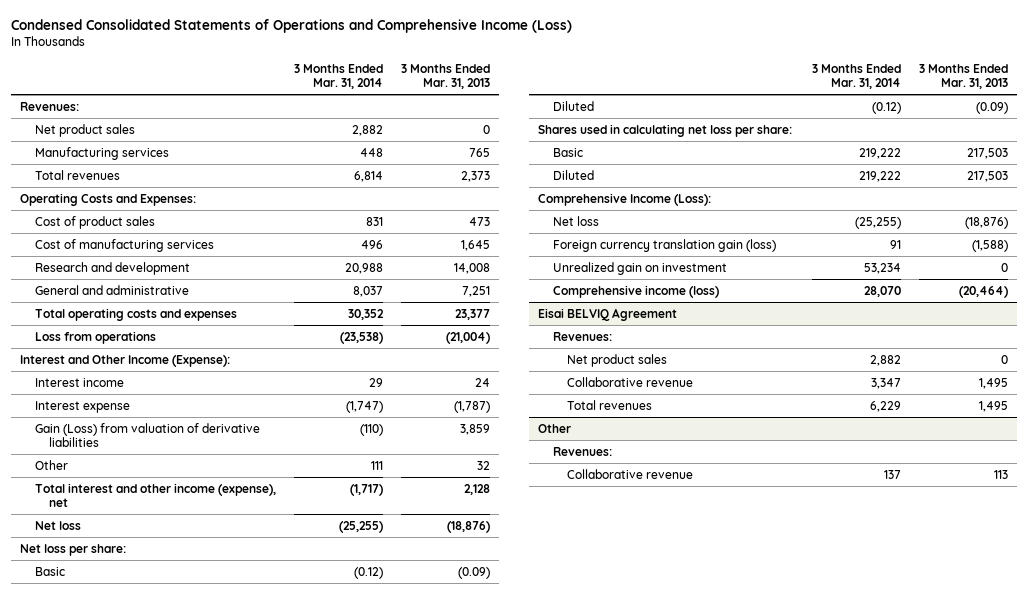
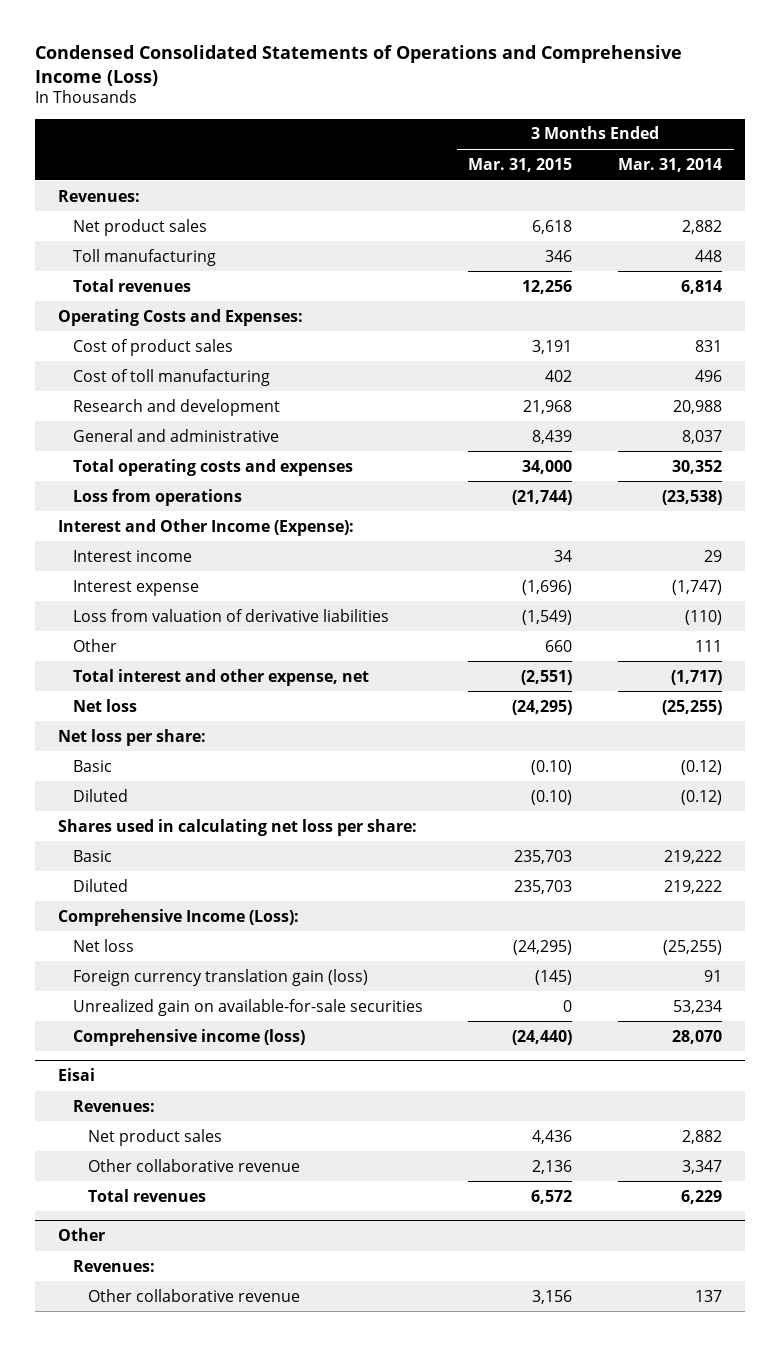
- | 3 Months Ended Mar. 31, 2014 | 3 Months Ended Mar. 31, 2013
+ | 3 Months Ended Mar. 31, 2015 | 3 Months Ended Mar. 31, 2014
- Manufacturing services | 448 | 765
+ Toll manufacturing | 346 | 448
- Cost of manufacturing services | 496 | 1,645
+ Cost of toll manufacturing | 402 | 496
- Gain (Loss) from valuation of derivative liabilities | (110) | 3,859
+ Loss from valuation of derivative liabilities | (1,549) | (110)
- Total interest and other income (expense), net | (1,717) | 2,128
+ Total interest and other expense, net | (2,551) | (1,717)
- Unrealized gain on investment | 53,234 | 0
+ Unrealized gain on available-for-sale securities | 0 | 53,234
- Eisai BELVIQ Agreement
+ Eisai
- Collaborative revenue | 3,347 | 1,495
+ Other collaborative revenue | 2,136 | 3,347
@ Other
- Collaborative revenue | 137 | 113
+ Other collaborative revenue | 3,156 | 137

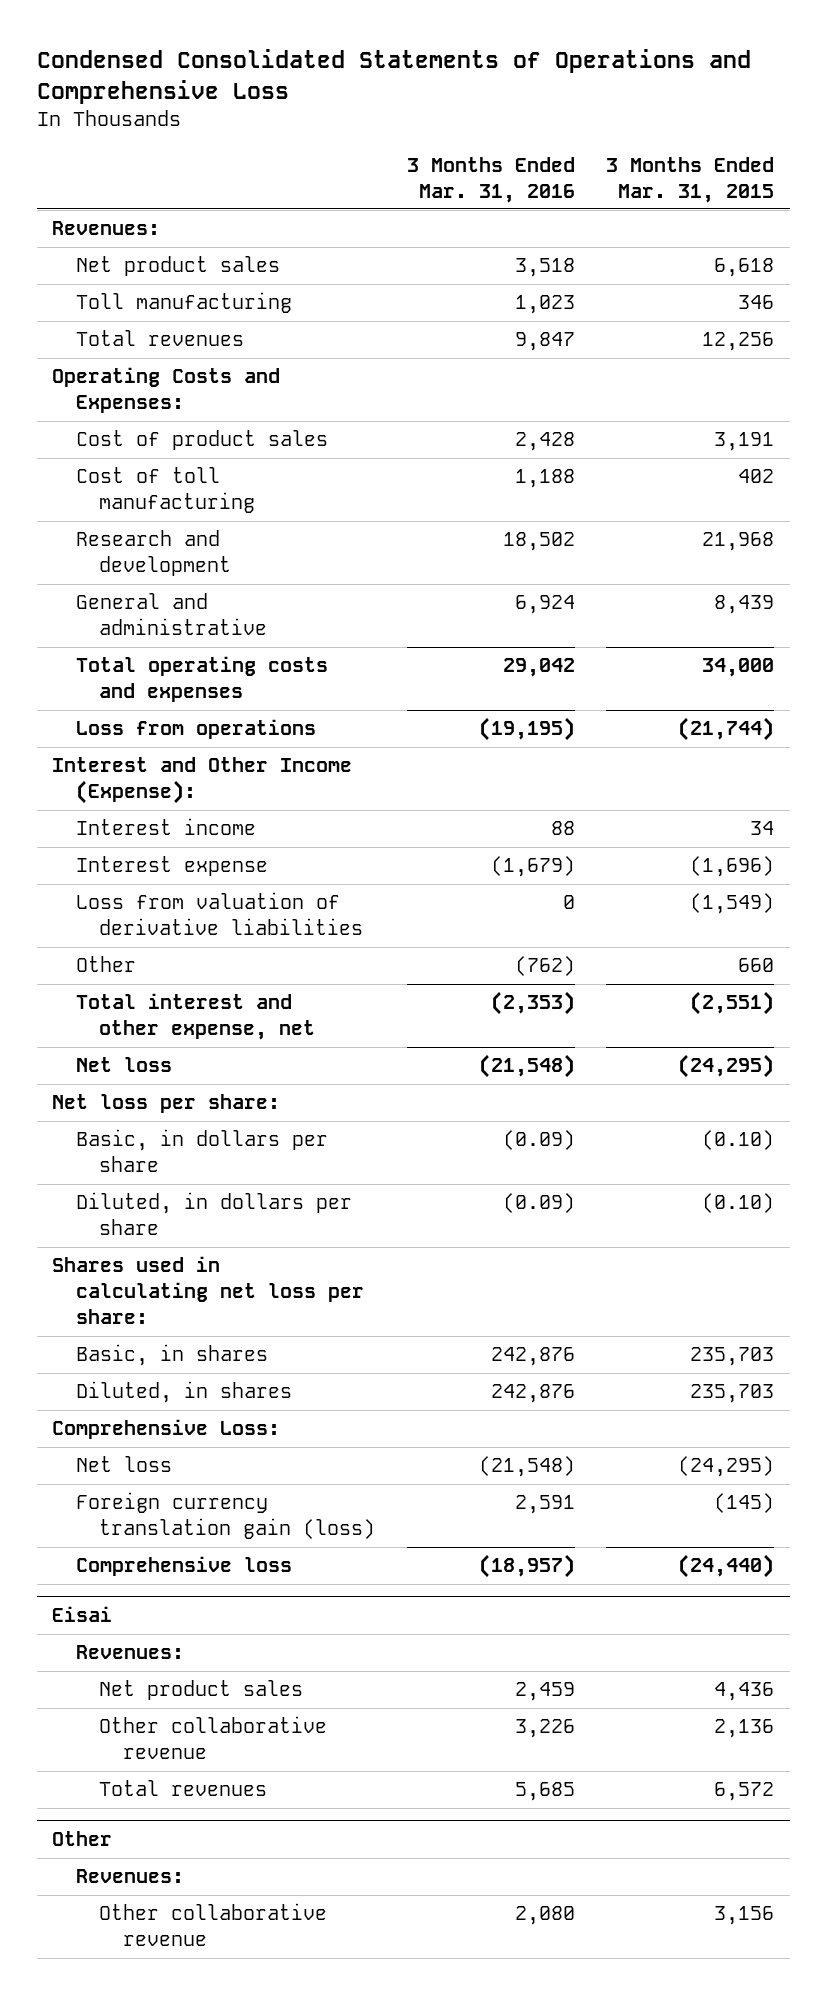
- Condensed Consolidated Statements of Operations and Comprehensive Income (Loss)
+ Condensed Consolidated Statements of Operations and Comprehensive Loss
- | 3 Months Ended Mar. 31, 2015 | 3 Months Ended Mar. 31, 2014
+ | 3 Months Ended Mar. 31, 2016 | 3 Months Ended Mar. 31, 2015
- Basic | (0.10) | (0.12)
- Diluted | (0.10) | (0.12)
+ Basic, in dollars per share | (0.09) | (0.10)
+ Diluted, in dollars per share | (0.09) | (0.10)
- Basic | 235,703 | 219,222
- Diluted | 235,703 | 219,222
- Comprehensive Income (Loss):
+ Basic, in shares | 242,876 | 235,703
+ Diluted, in shares | 242,876 | 235,703
+ Comprehensive Loss:
- Unrealized gain on available-for-sale securities | 0 | 53,234
- Comprehensive income (loss) | (24,440) | 28,070
+ Comprehensive loss | (18,957) | (24,440)

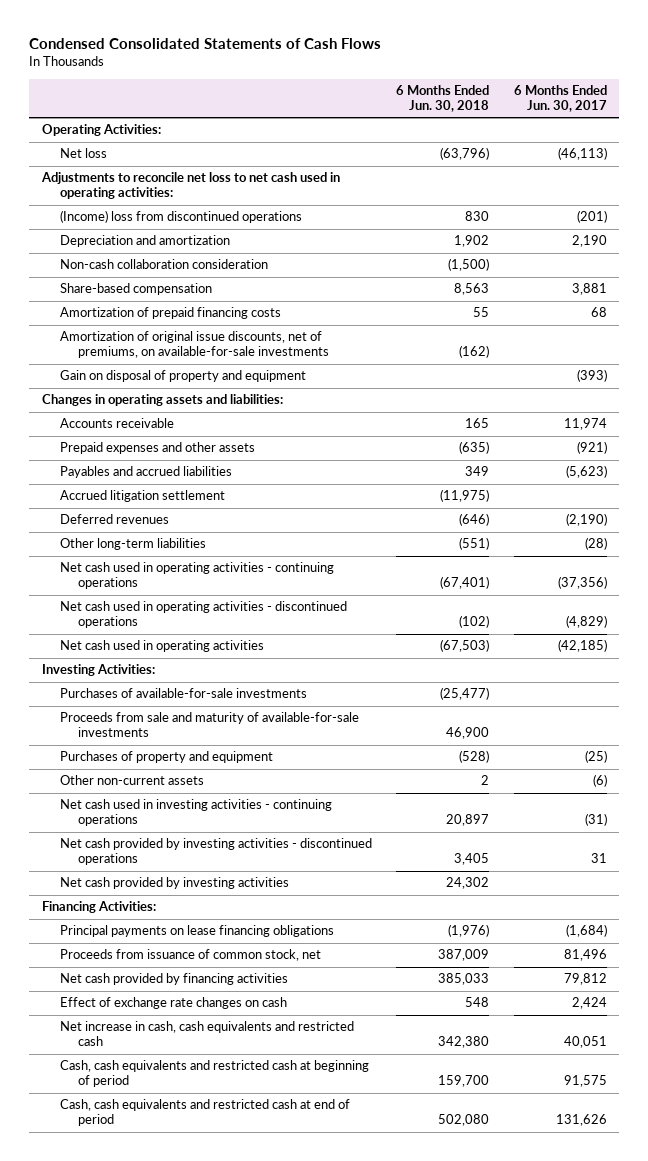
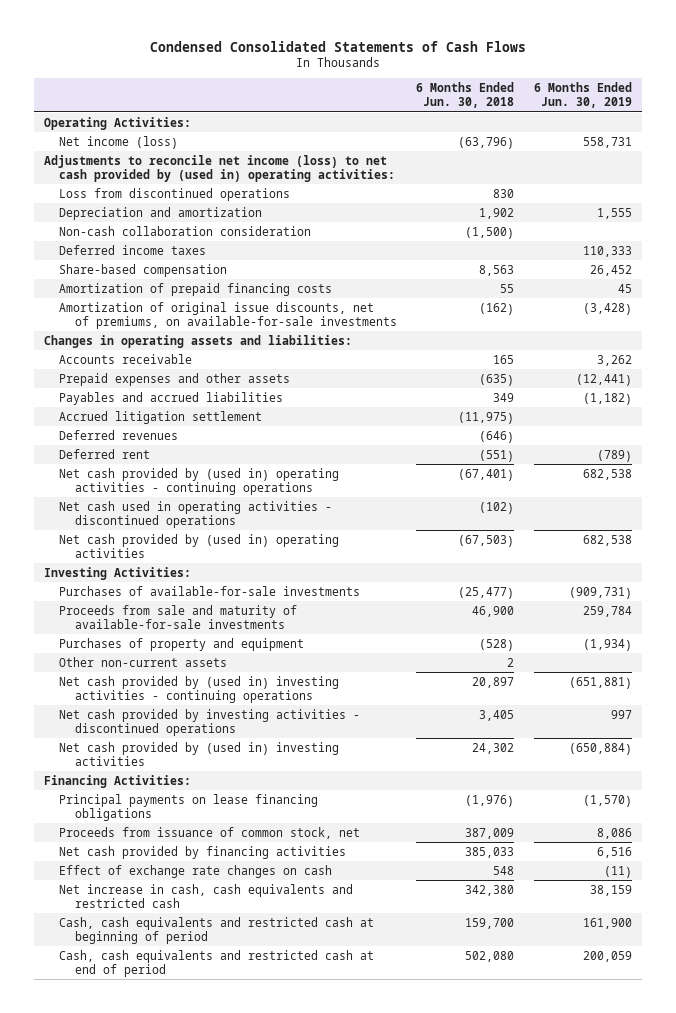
- | 6 Months Ended Jun. 30, 2018 | 6 Months Ended Jun. 30, 2017
+ | 6 Months Ended Jun. 30, 2018 | 6 Months Ended Jun. 30, 2019
- Net loss | (63,796) | (46,113)
- Adjustments to reconcile net loss to net cash used in operating activities:
- (Income) loss from discontinued operations | 830 | (201)
+ Net income (loss) | (63,796) | 558,731
+ Adjustments to reconcile net income (loss) to net cash provided by (used in) operating activities:
+ Loss from discontinued operations | 830 |
+ Deferred income taxes | | 110,333
- Gain on disposal of property and equipment | | (393)
- Other long-term liabilities | (551) | (28)
- Net cash used in operating activities - continuing operations | (67,401) | (37,356)
+ Deferred rent | (551) | (789)
+ Net cash provided by (used in) operating activities - continuing operations | (67,401) | 682,538
- Net cash used in operating activities | (67,503) | (42,185)
+ Net cash provided by (used in) operating activities | (67,503) | 682,538
- Net cash used in investing activities - continuing operations | 20,897 | (31)
+ Net cash provided by (used in) investing activities - continuing operations | 20,897 | (651,881)
- Net cash provided by investing activities | 24,302 |
+ Net cash provided by (used in) investing activities | 24,302 | (650,884)

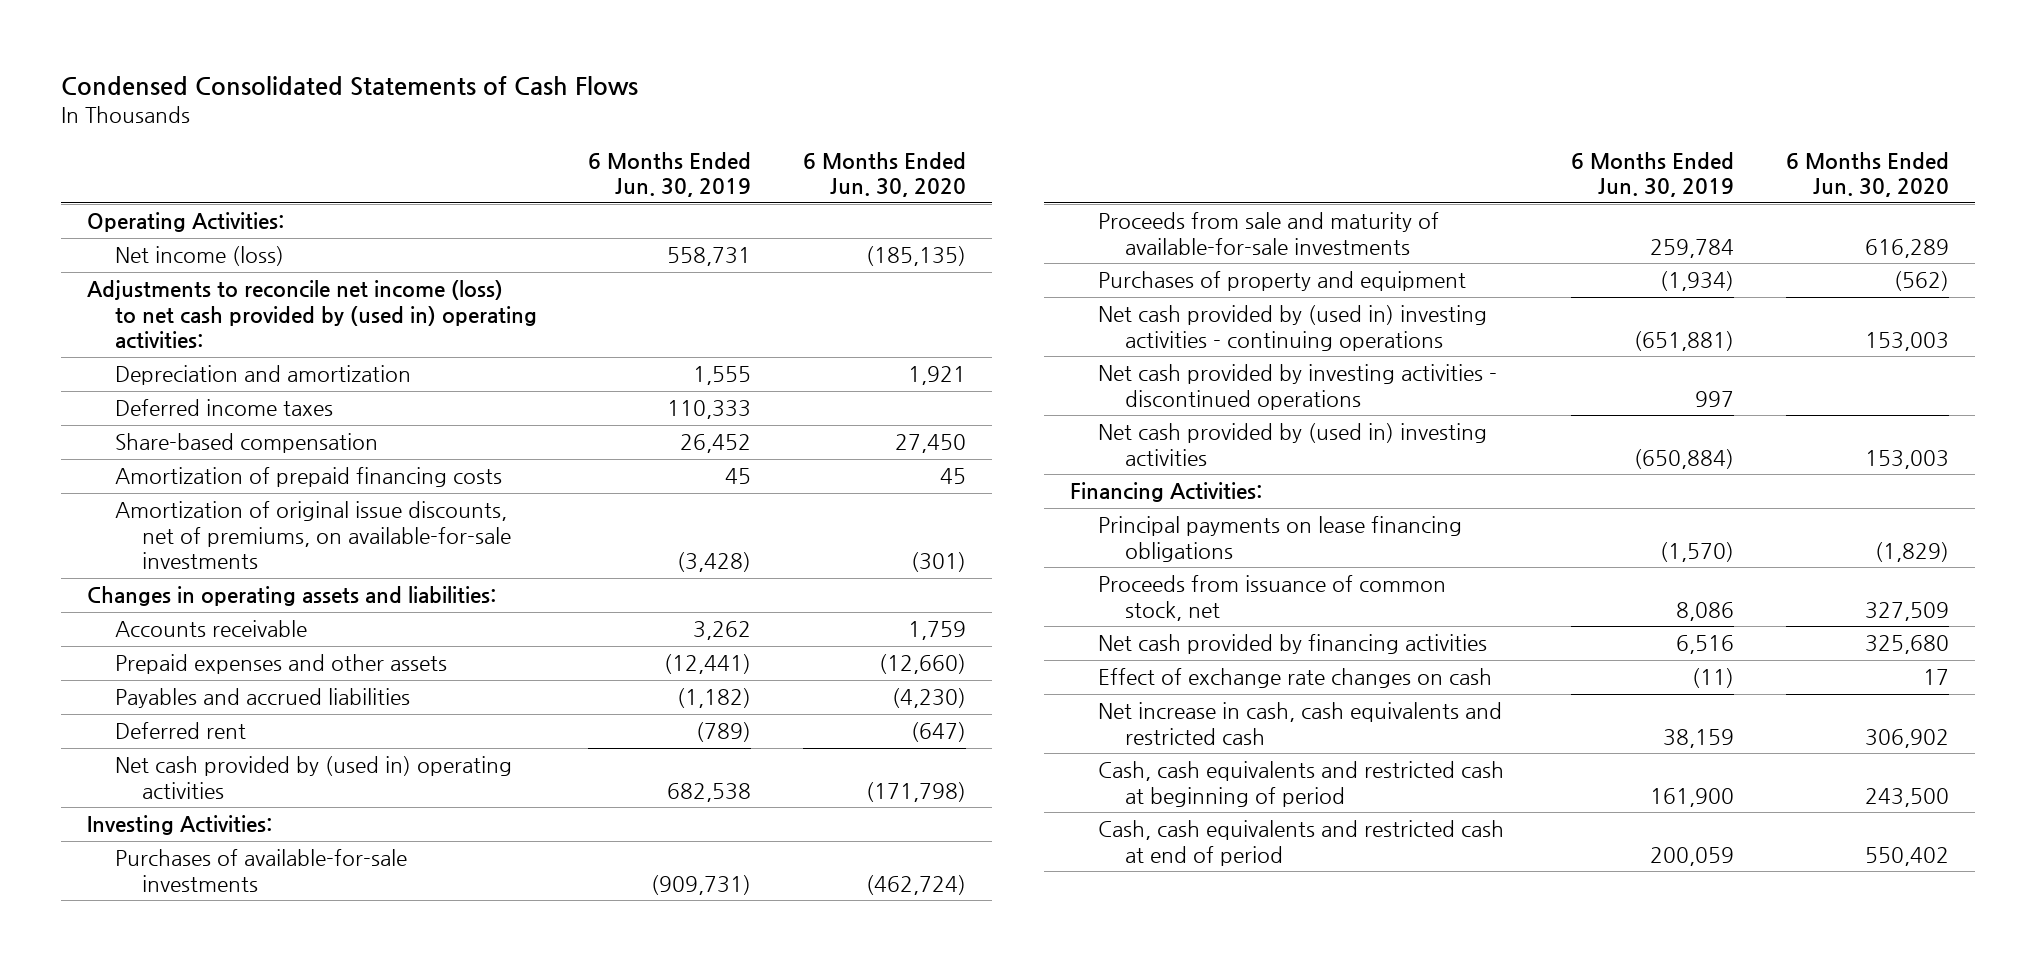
- | 6 Months Ended Jun. 30, 2018 | 6 Months Ended Jun. 30, 2019
+ | 6 Months Ended Jun. 30, 2019 | 6 Months Ended Jun. 30, 2020
- Loss from discontinued operations | 830 |
- Non-cash collaboration consideration | (1,500) |
- Accrued litigation settlement | (11,975) |
- Deferred revenues | (646) |
- Net cash provided by (used in) operating activities - continuing operations | (67,401) | 682,538
- Net cash used in operating activities - discontinued operations | (102) |
- Other non-current assets | 2 |

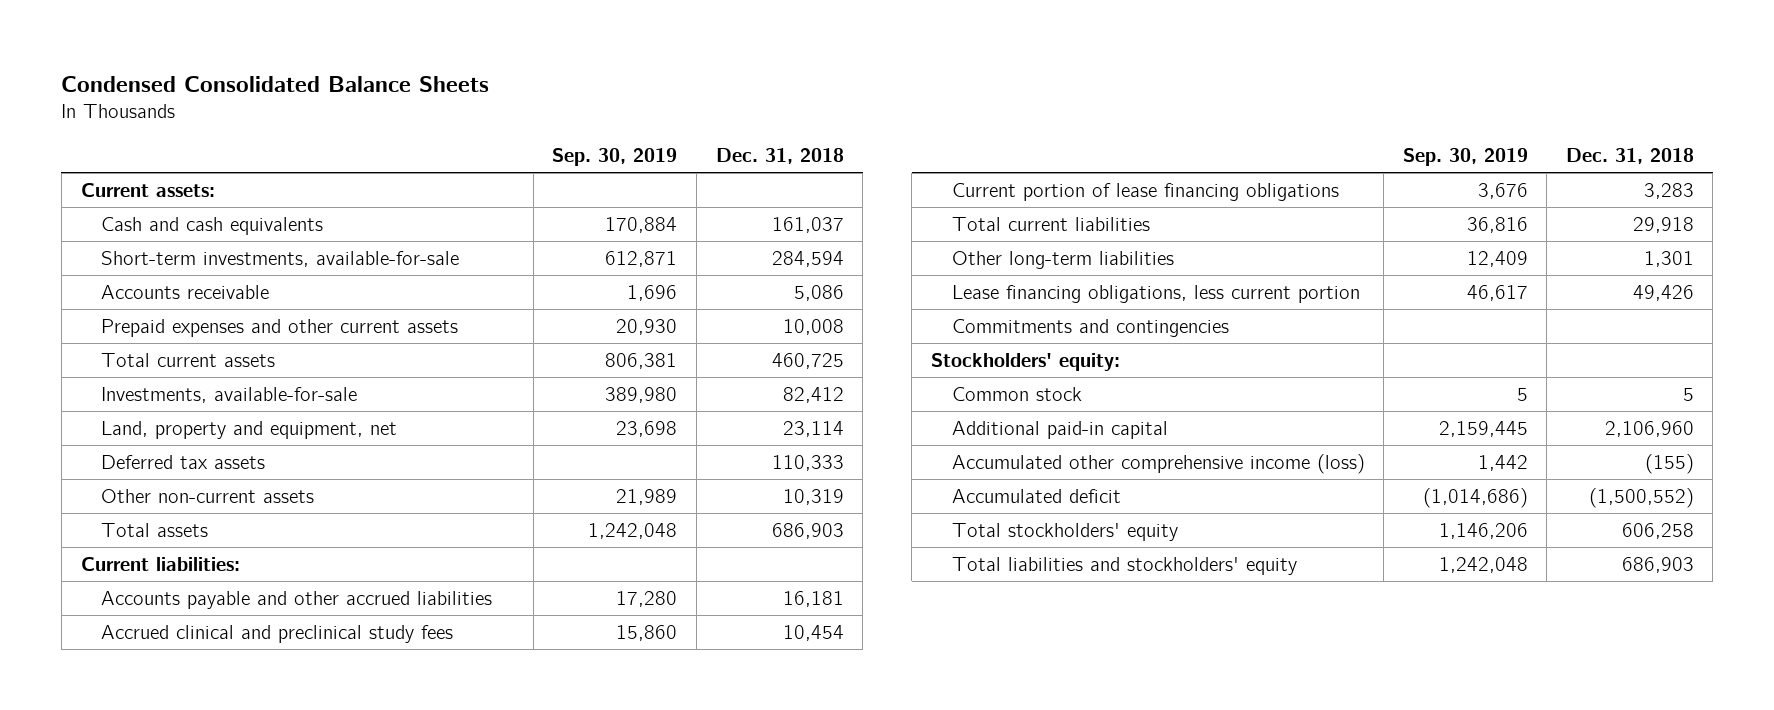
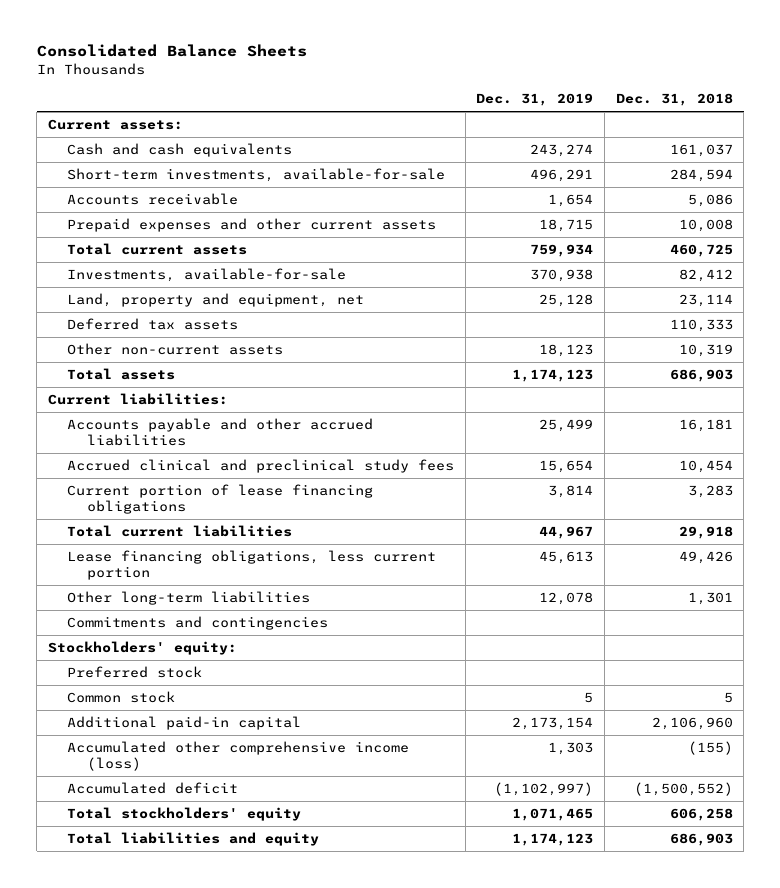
- Condensed Consolidated Balance Sheets
+ Consolidated Balance Sheets
- | Sep. 30, 2019 | Dec. 31, 2018
+ | Dec. 31, 2019 | Dec. 31, 2018
moved down: Other long-term liabilities | 12,078 | 1,301
+ Preferred stock
- Total liabilities and stockholders' equity | 1,242,048 | 686,903
+ Total liabilities and equity | 1,174,123 | 686,903

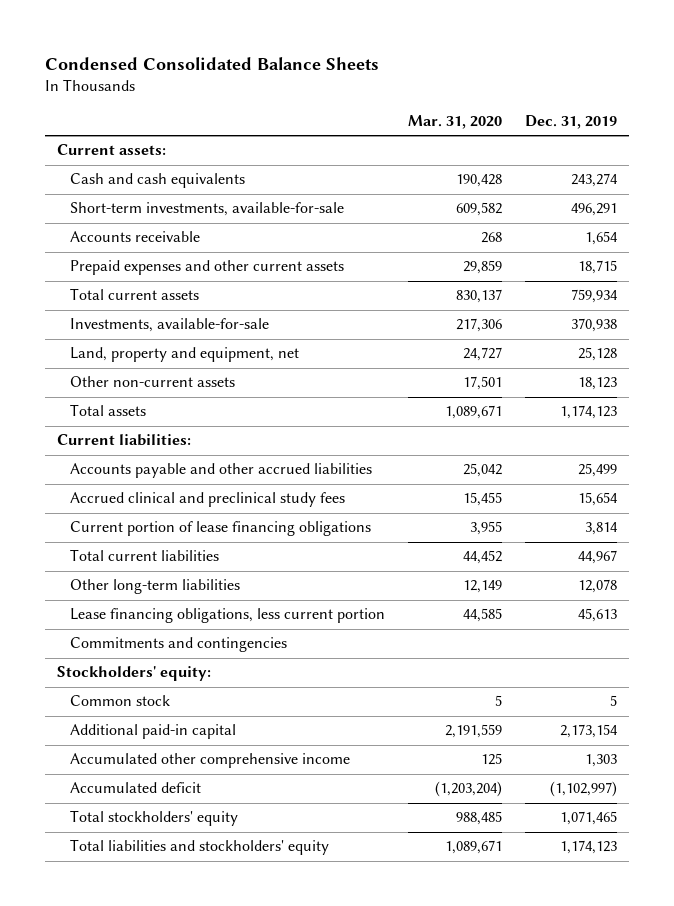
- Consolidated Balance Sheets
+ Condensed Consolidated Balance Sheets
- | Dec. 31, 2019 | Dec. 31, 2018
+ | Mar. 31, 2020 | Dec. 31, 2019
- Deferred tax assets | | 110,333
moved down: Lease financing obligations, less current portion | 44,585 | 45,613
- Preferred stock
- Accumulated other comprehensive income (loss) | 1,303 | (155)
+ Accumulated other comprehensive income | 125 | 1,303
- Total liabilities and equity | 1,174,123 | 686,903
+ Total liabilities and stockholders' equity | 1,089,671 | 1,174,123

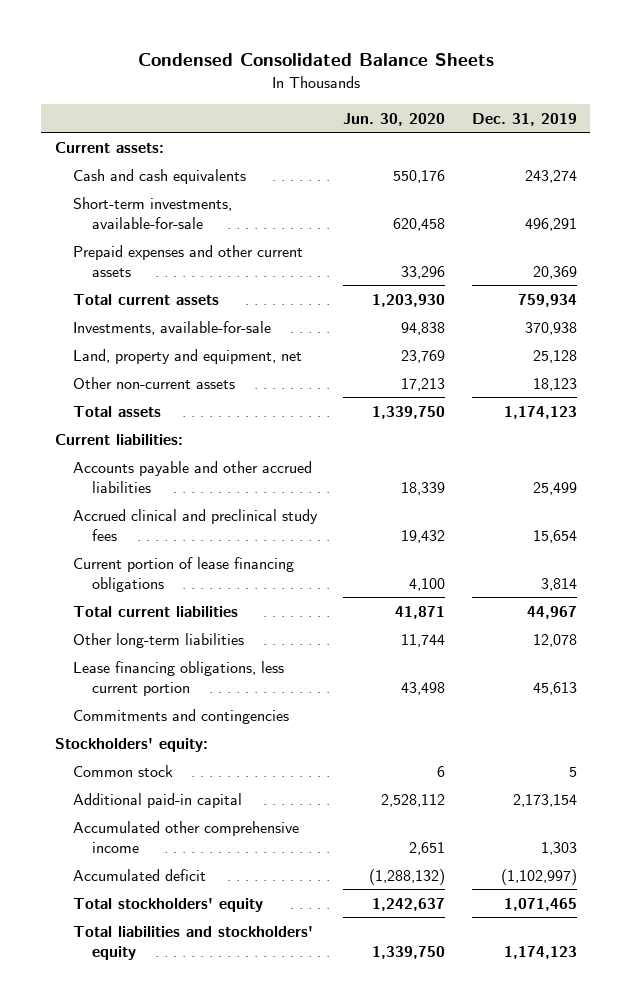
- | Mar. 31, 2020 | Dec. 31, 2019
+ | Jun. 30, 2020 | Dec. 31, 2019
- Accounts receivable | 268 | 1,654
- Prepaid expenses and other current assets | 29,859 | 18,715
+ Prepaid expenses and other current assets | 33,296 | 20,369

